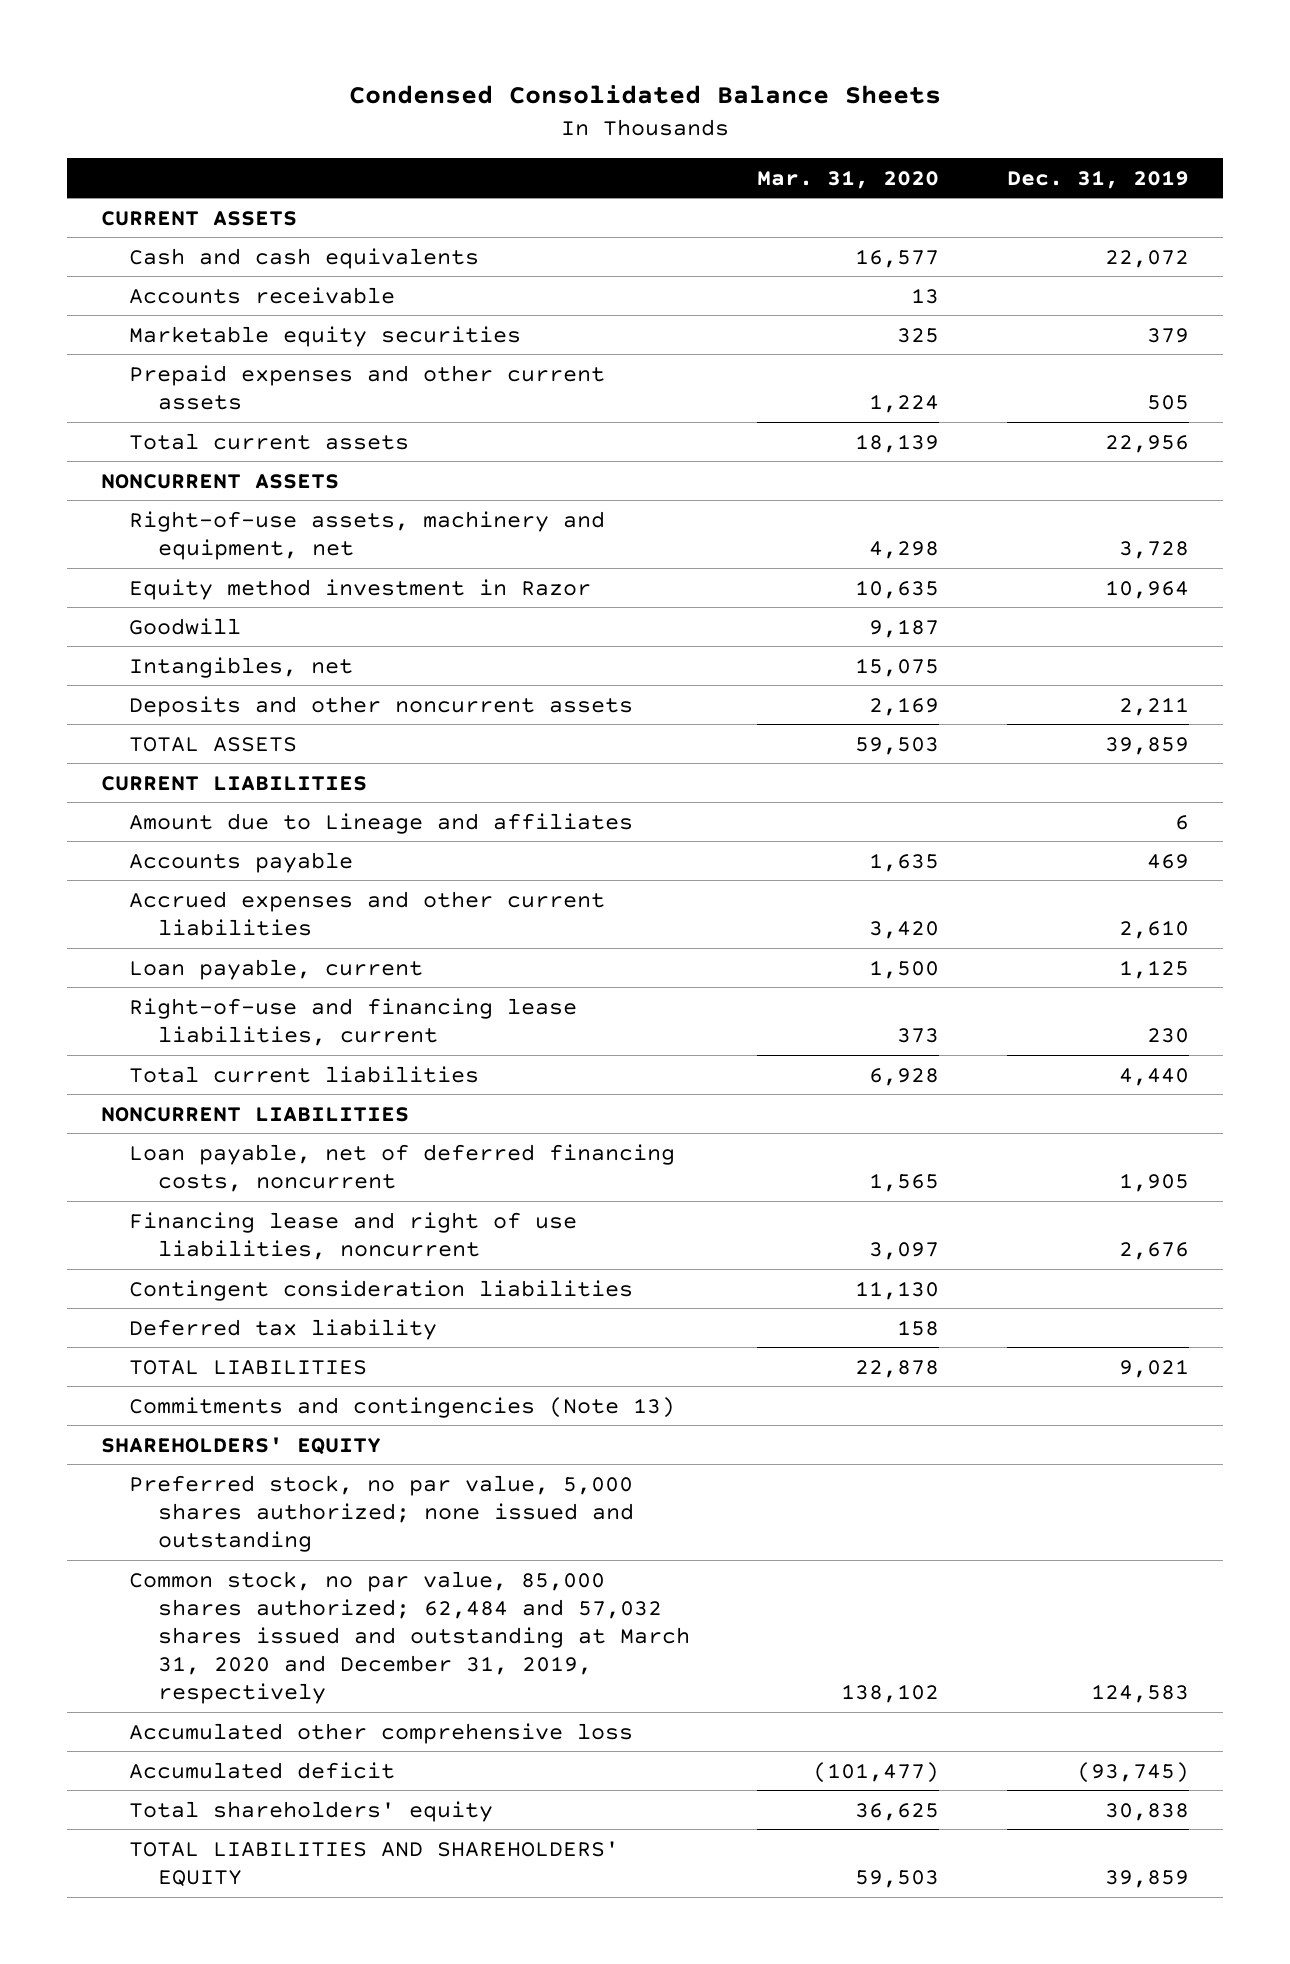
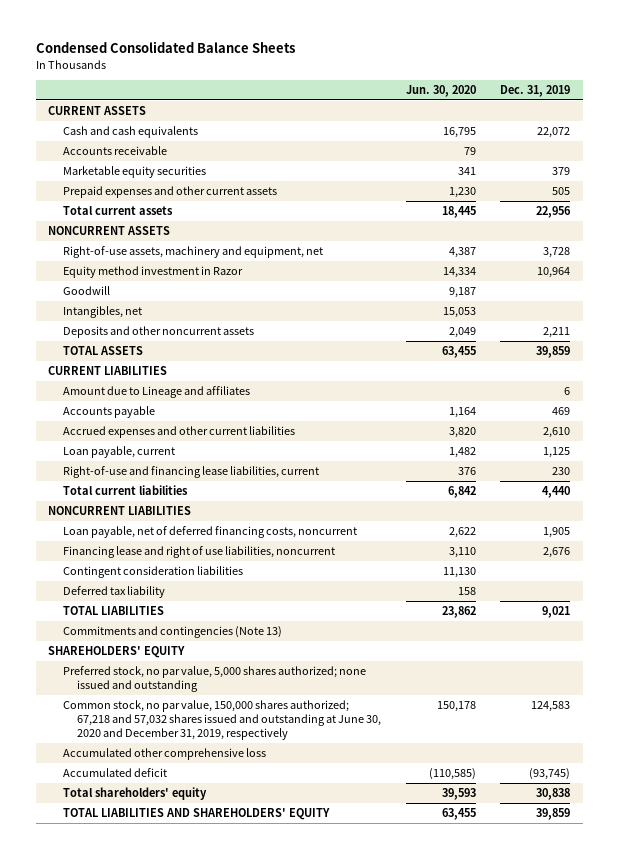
- | Mar. 31, 2020 | Dec. 31, 2019
+ | Jun. 30, 2020 | Dec. 31, 2019
- Common stock, no par value, 85,000 shares authorized; 62,484 and 57,032 shares issued and outstanding at March 31, 2020 and December 31, 2019, respectively | 138,102 | 124,583
+ Common stock, no par value, 150,000 shares authorized; 67,218 and 57,032 shares issued and outstanding at June 30, 2020 and December 31, 2019, respectively | 150,178 | 124,583

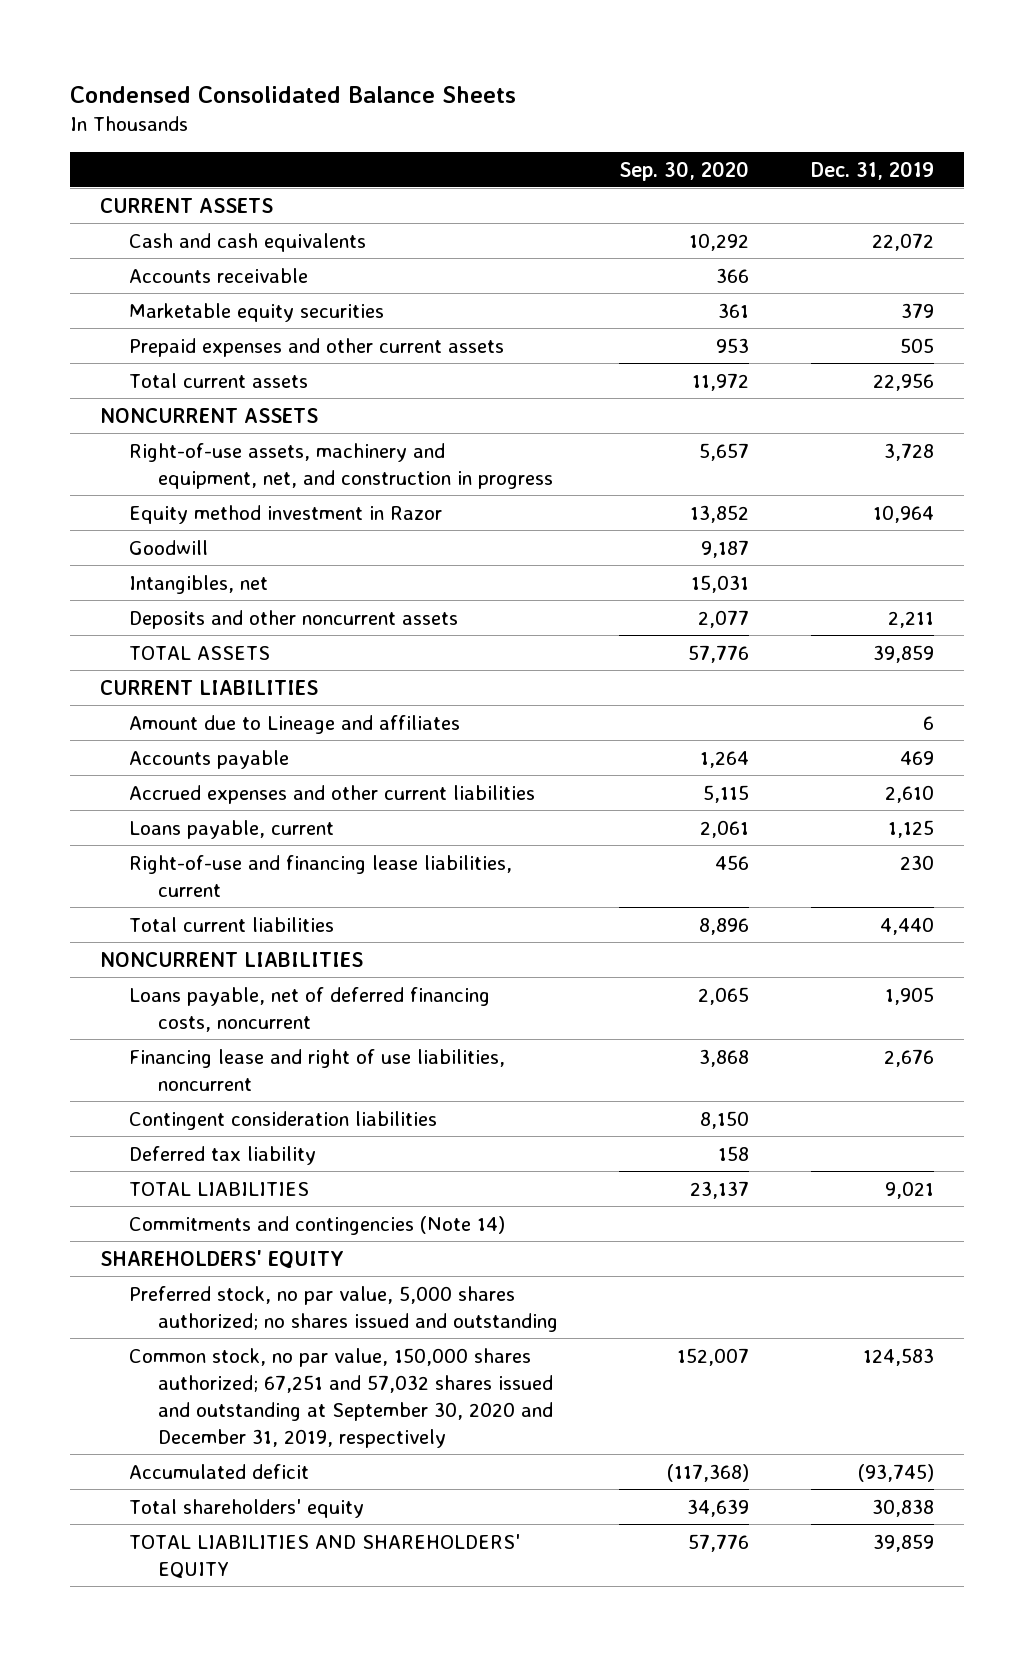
- | Jun. 30, 2020 | Dec. 31, 2019
+ | Sep. 30, 2020 | Dec. 31, 2019
- Right-of-use assets, machinery and equipment, net | 4,387 | 3,728
+ Right-of-use assets, machinery and equipment, net, and construction in progress | 5,657 | 3,728
- Loan payable, current | 1,482 | 1,125
+ Loans payable, current | 2,061 | 1,125
- Loan payable, net of deferred financing costs, noncurrent | 2,622 | 1,905
+ Loans payable, net of deferred financing costs, noncurrent | 2,065 | 1,905
- Commitments and contingencies (Note 13)
+ Commitments and contingencies (Note 14)
- Preferred stock, no par value, 5,000 shares authorized; none issued and outstanding
- Common stock, no par value, 150,000 shares authorized; 67,218 and 57,032 shares issued and outstanding at June 30, 2020 and December 31, 2019, respectively | 150,178 | 124,583
- Accumulated other comprehensive loss
+ Preferred stock, no par value, 5,000 shares authorized; no shares issued and outstanding
+ Common stock, no par value, 150,000 shares authorized; 67,251 and 57,032 shares issued and outstanding at September 30, 2020 and December 31, 2019, respectively | 152,007 | 124,583

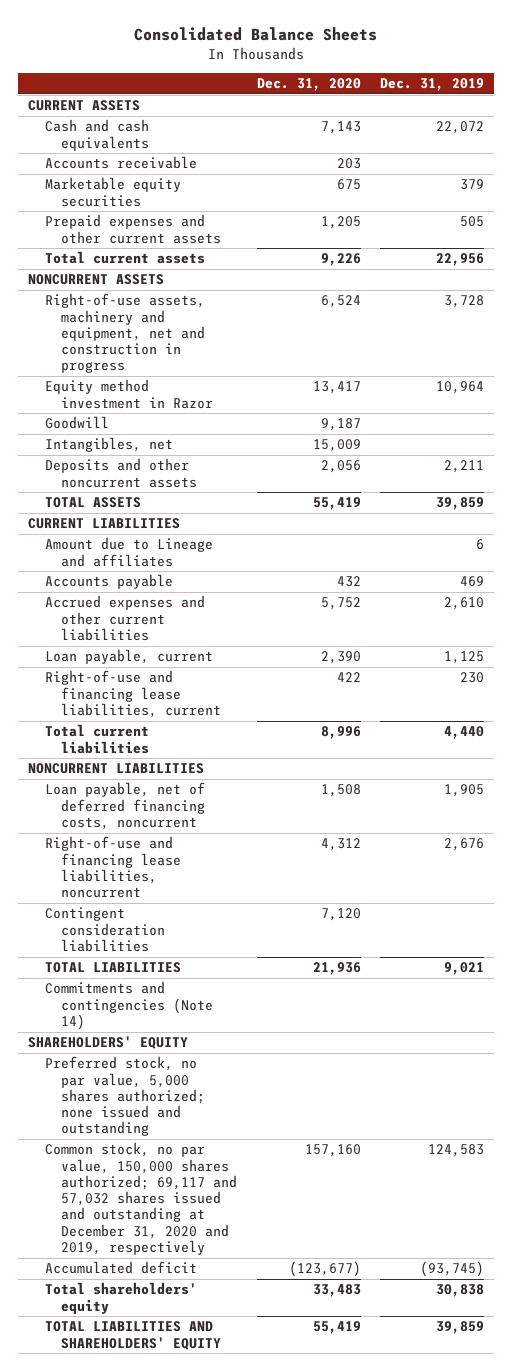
- Condensed Consolidated Balance Sheets
+ Consolidated Balance Sheets
- | Sep. 30, 2020 | Dec. 31, 2019
+ | Dec. 31, 2020 | Dec. 31, 2019
- Right-of-use assets, machinery and equipment, net, and construction in progress | 5,657 | 3,728
+ Right-of-use assets, machinery and equipment, net and construction in progress | 6,524 | 3,728
- Loans payable, current | 2,061 | 1,125
+ Loan payable, current | 2,390 | 1,125
- Loans payable, net of deferred financing costs, noncurrent | 2,065 | 1,905
- Financing lease and right of use liabilities, noncurrent | 3,868 | 2,676
+ Loan payable, net of deferred financing costs, noncurrent | 1,508 | 1,905
+ Right-of-use and financing lease liabilities, noncurrent | 4,312 | 2,676
- Deferred tax liability | 158 |
- Preferred stock, no par value, 5,000 shares authorized; no shares issued and outstanding
- Common stock, no par value, 150,000 shares authorized; 67,251 and 57,032 shares issued and outstanding at September 30, 2020 and December 31, 2019, respectively | 152,007 | 124,583
+ Preferred stock, no par value, 5,000 shares authorized; none issued and outstanding
+ Common stock, no par value, 150,000 shares authorized; 69,117 and 57,032 shares issued and outstanding at December 31, 2020 and 2019, respectively | 157,160 | 124,583

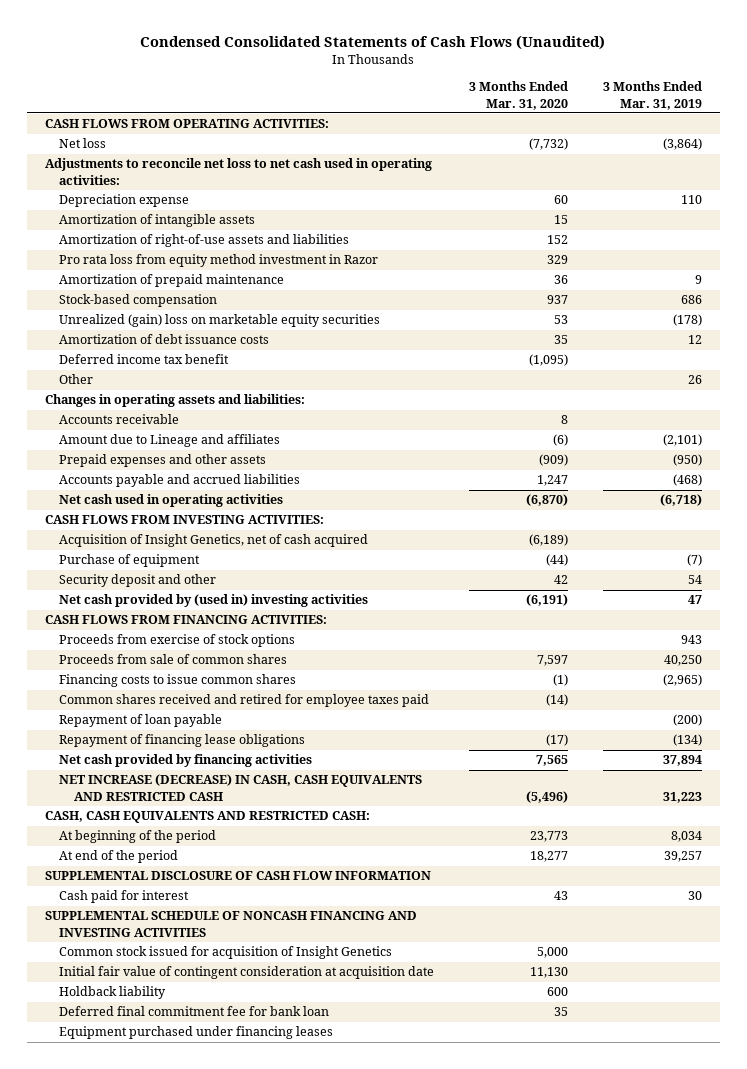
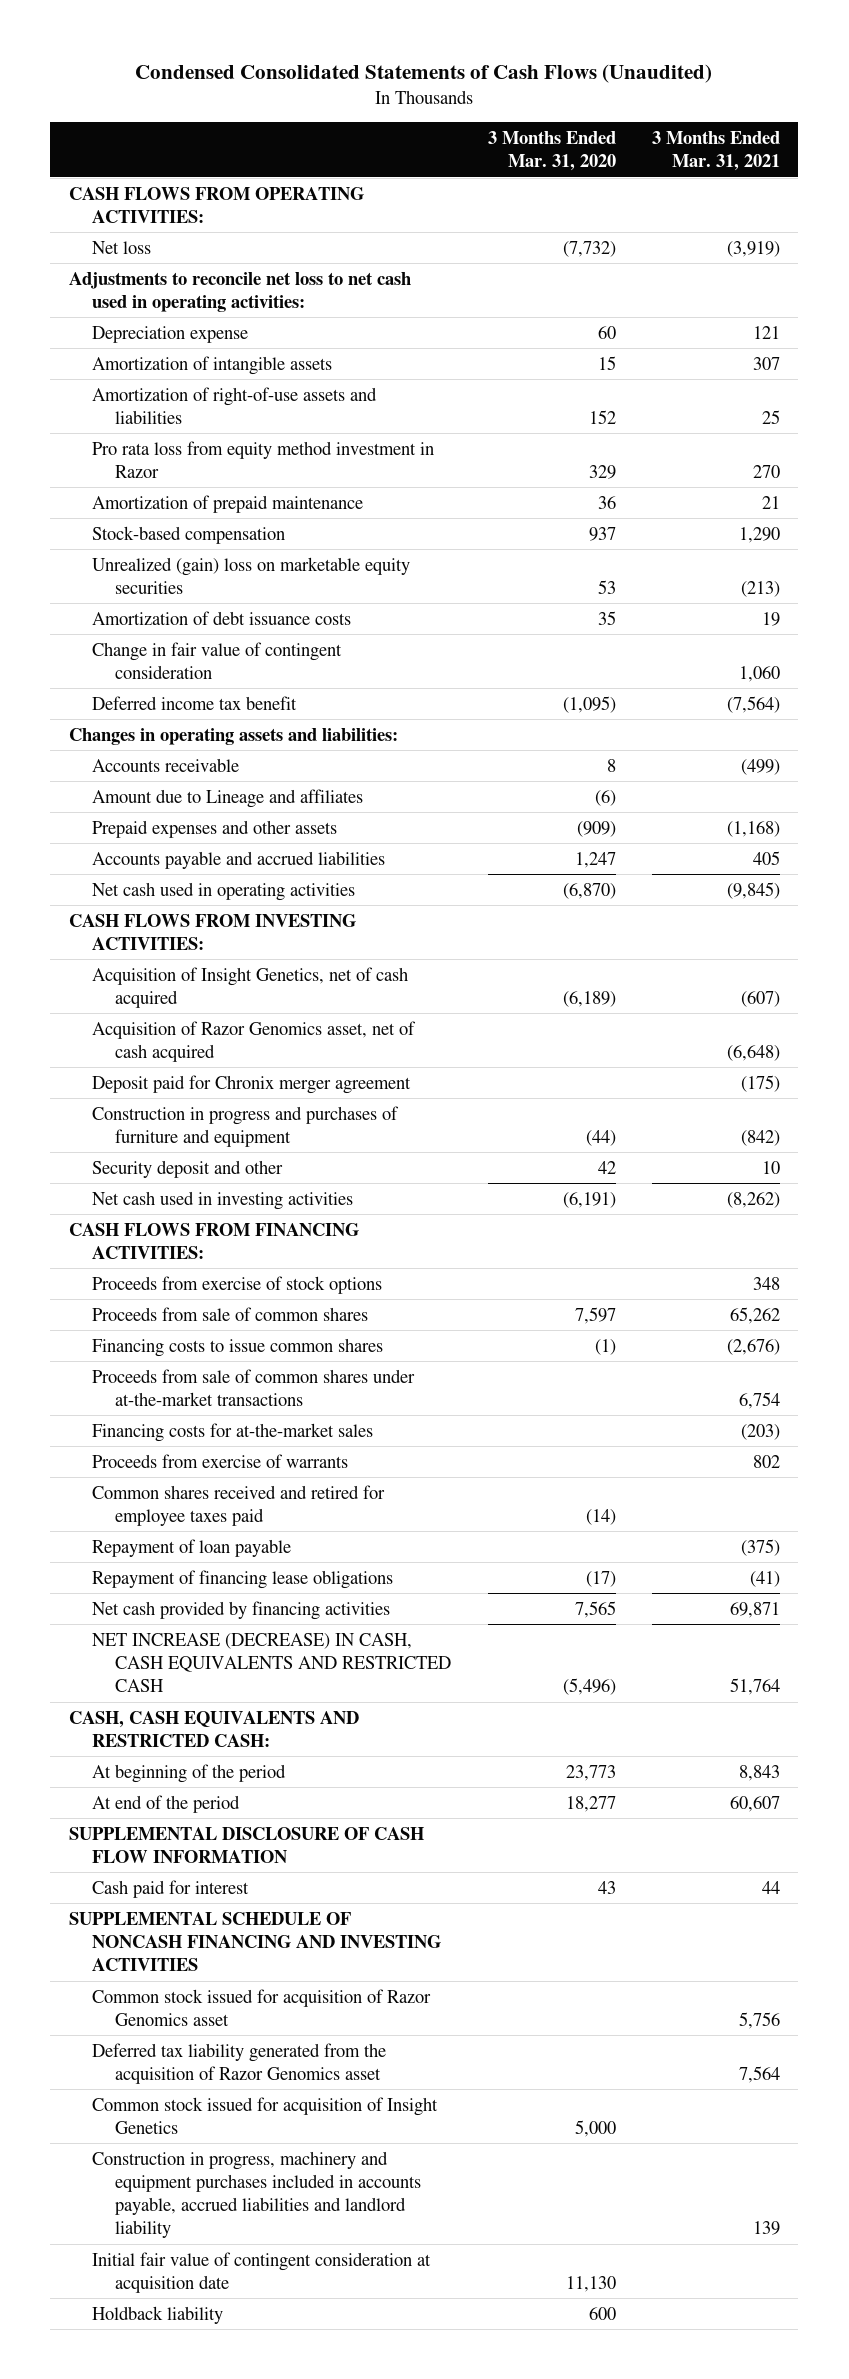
- | 3 Months Ended Mar. 31, 2020 | 3 Months Ended Mar. 31, 2019
+ | 3 Months Ended Mar. 31, 2020 | 3 Months Ended Mar. 31, 2021
+ Change in fair value of contingent consideration | | 1,060
- Other | | 26
- Purchase of equipment | (44) | (7)
+ Acquisition of Razor Genomics asset, net of cash acquired | | (6,648)
+ Deposit paid for Chronix merger agreement | | (175)
+ Construction in progress and purchases of furniture and equipment | (44) | (842)
- Net cash provided by (used in) investing activities | (6,191) | 47
+ Net cash used in investing activities | (6,191) | (8,262)
+ Proceeds from sale of common shares under at-the-market transactions | | 6,754
+ Financing costs for at-the-market sales | | (203)
+ Proceeds from exercise of warrants | | 802
+ Common stock issued for acquisition of Razor Genomics asset | | 5,756
+ Deferred tax liability generated from the acquisition of Razor Genomics asset | | 7,564
+ Construction in progress, machinery and equipment purchases included in accounts payable, accrued liabilities and landlord liability | | 139
- Deferred final commitment fee for bank loan | 35 |
- Equipment purchased under financing leases

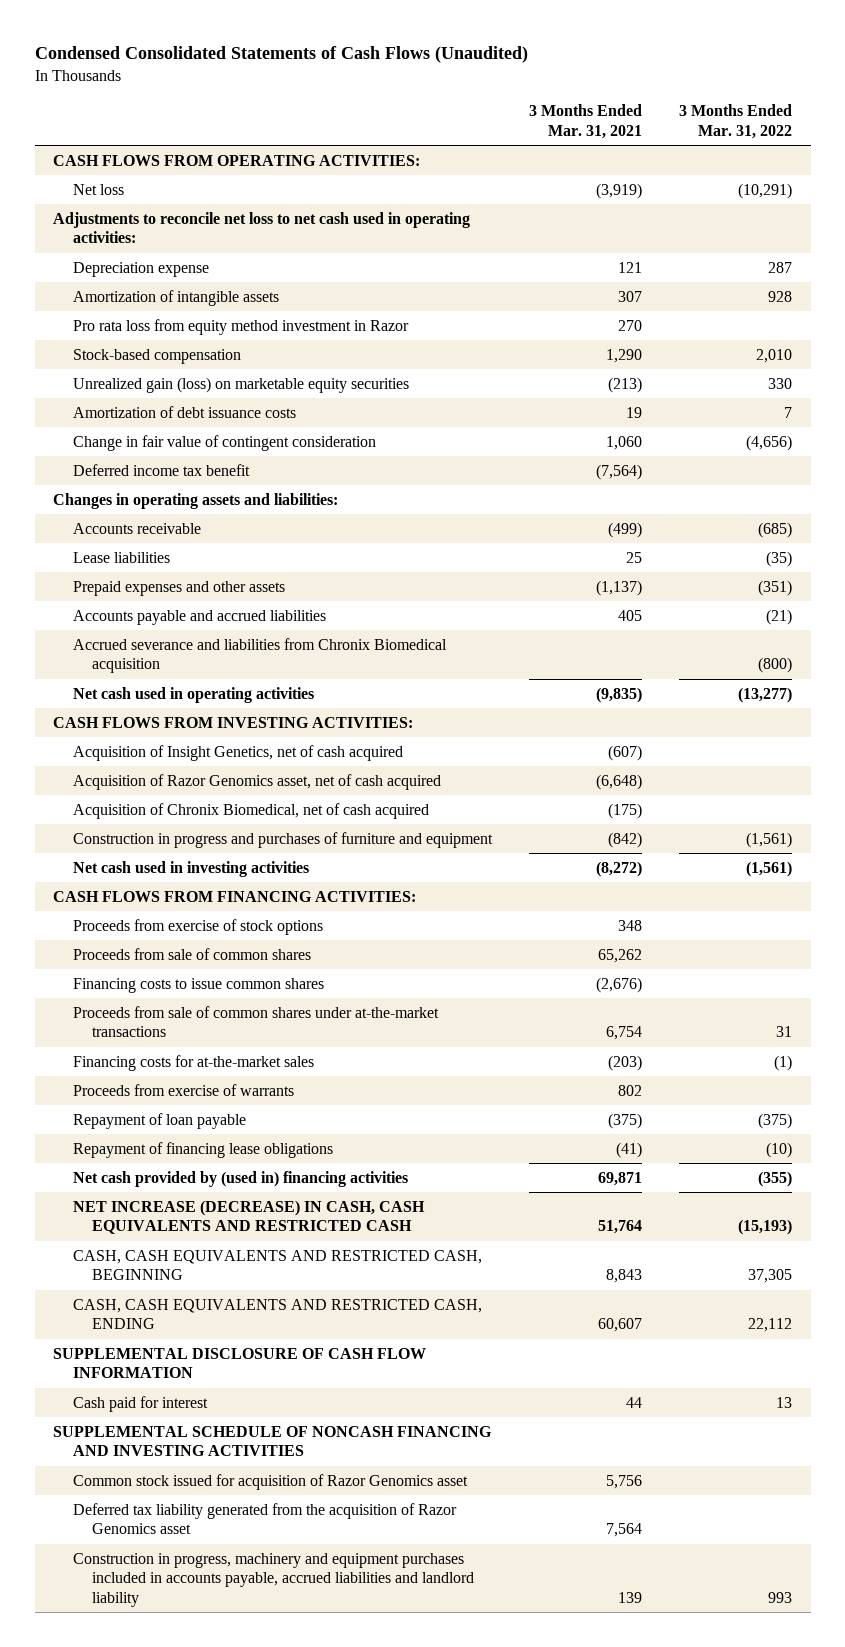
- | 3 Months Ended Mar. 31, 2020 | 3 Months Ended Mar. 31, 2021
+ | 3 Months Ended Mar. 31, 2021 | 3 Months Ended Mar. 31, 2022
- Amortization of right-of-use assets and liabilities | 152 | 25
- Amortization of prepaid maintenance | 36 | 21
- Unrealized (gain) loss on marketable equity securities | 53 | (213)
+ Unrealized gain (loss) on marketable equity securities | (213) | 330
- Amount due to Lineage and affiliates | (6) |
- Prepaid expenses and other assets | (909) | (1,168)
+ Lease liabilities | 25 | (35)
+ Prepaid expenses and other assets | (1,137) | (351)
- Net cash used in operating activities | (6,870) | (9,845)
+ Accrued severance and liabilities from Chronix Biomedical acquisition | | (800)
+ Net cash used in operating activities | (9,835) | (13,277)
- Deposit paid for Chronix merger agreement | | (175)
+ Acquisition of Chronix Biomedical, net of cash acquired | (175) |
- Security deposit and other | 42 | 10
- Net cash used in investing activities | (6,191) | (8,262)
+ Net cash used in investing activities | (8,272) | (1,561)
- Common shares received and retired for employee taxes paid | (14) |
- Net cash provided by financing activities | 7,565 | 69,871
+ Net cash provided by (used in) financing activities | 69,871 | (355)
- CASH, CASH EQUIVALENTS AND RESTRICTED CASH:
- At beginning of the period | 23,773 | 8,843
- At end of the period | 18,277 | 60,607
+ CASH, CASH EQUIVALENTS AND RESTRICTED CASH, BEGINNING | 8,843 | 37,305
+ CASH, CASH EQUIVALENTS AND RESTRICTED CASH, ENDING | 60,607 | 22,112
- Common stock issued for acquisition of Insight Genetics | 5,000 |
- Initial fair value of contingent consideration at acquisition date | 11,130 |
- Holdback liability | 600 |

